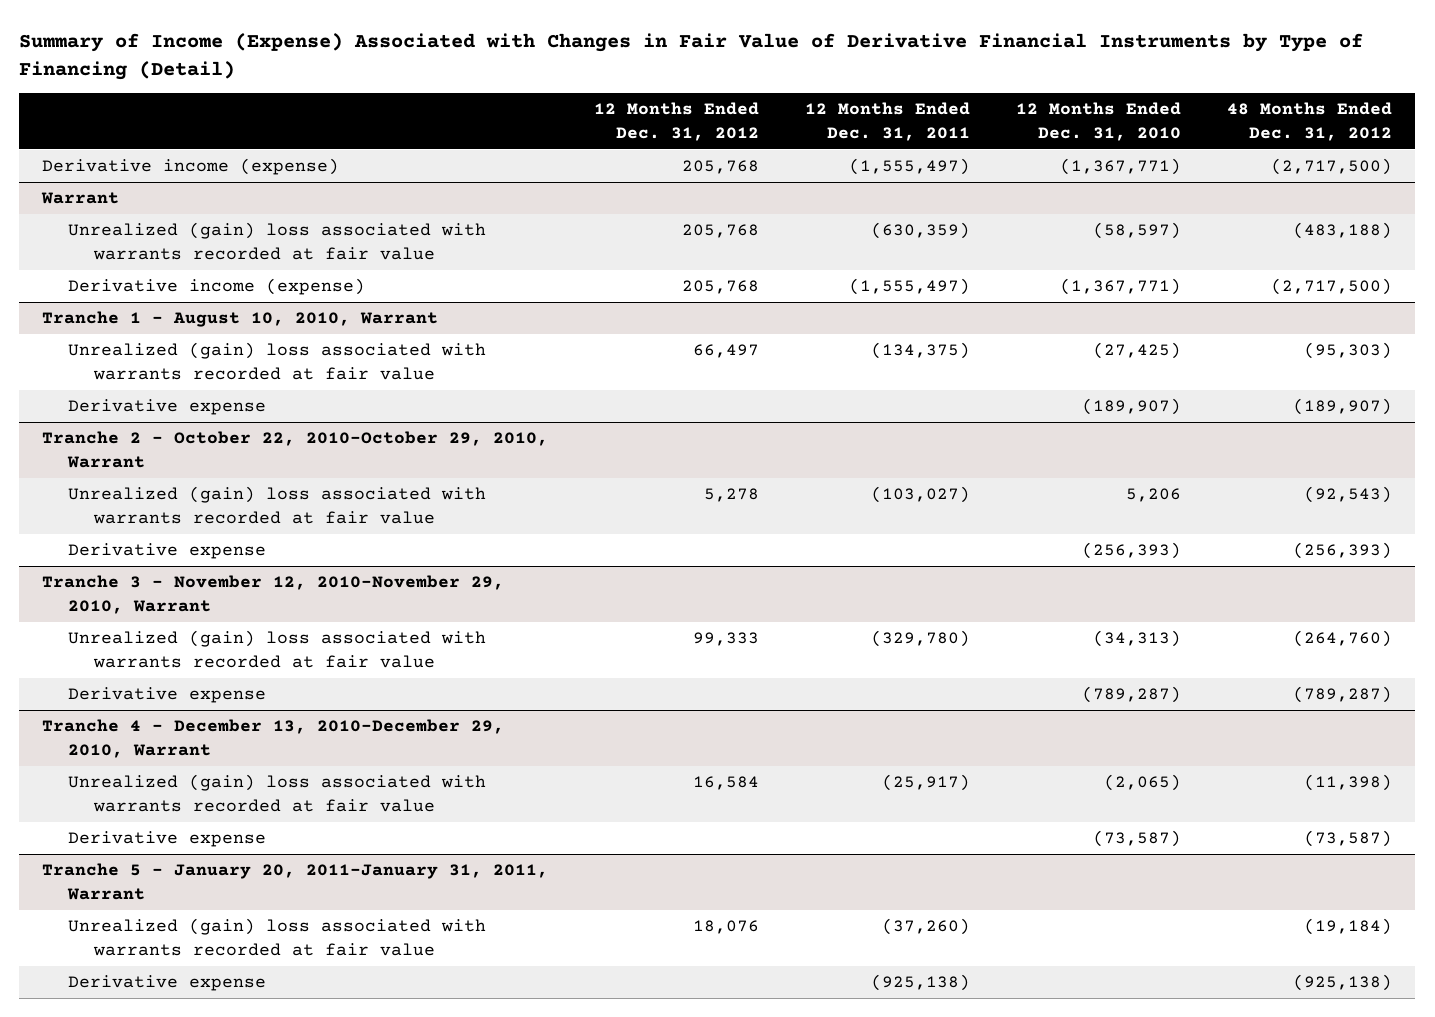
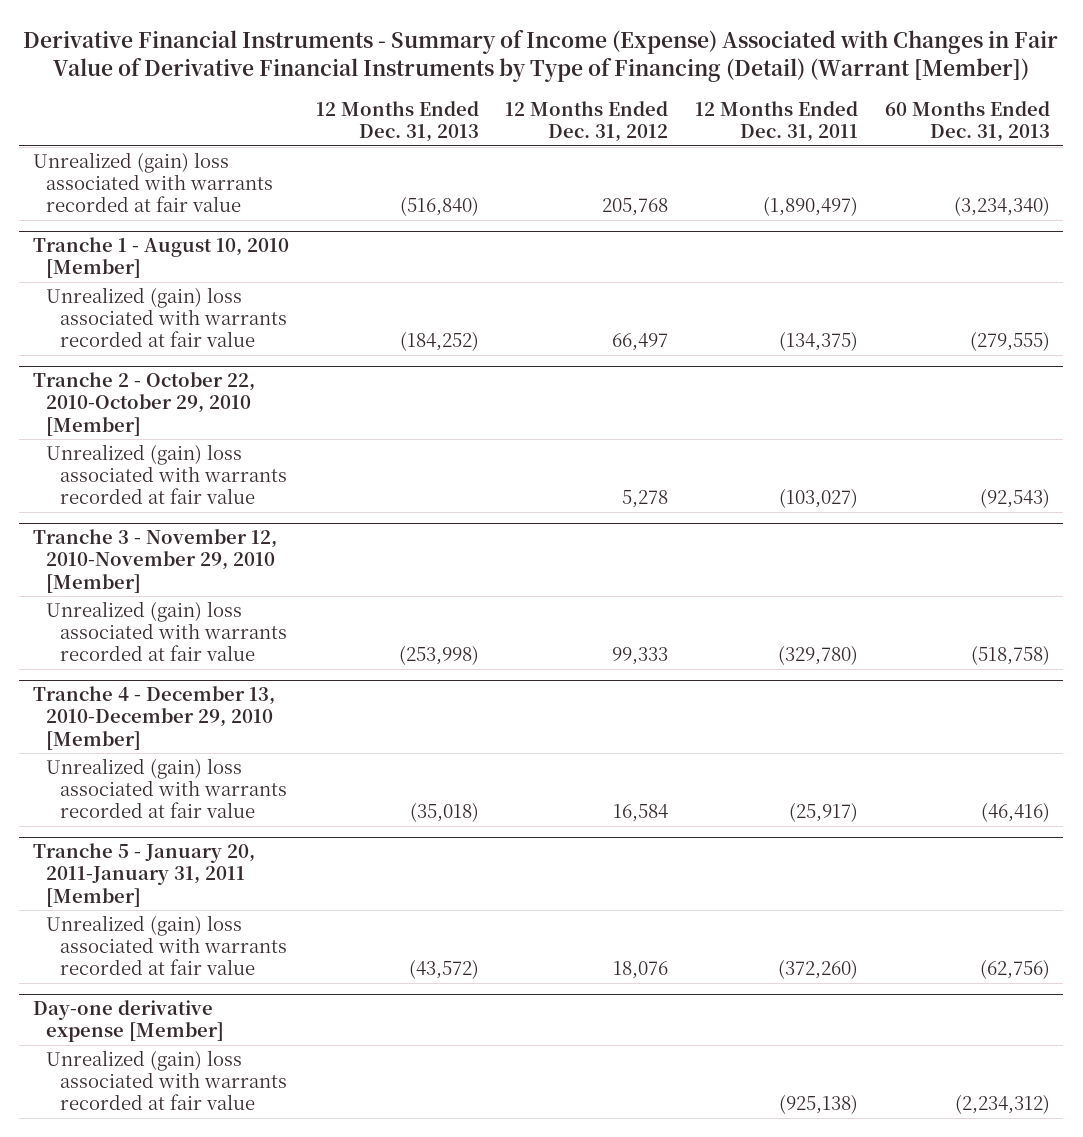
- Summary of Income (Expense) Associated with Changes in Fair Value of Derivative Financial Instruments by Type of Financing (Detail)
+ Derivative Financial Instruments - Summary of Income (Expense) Associated with Changes in Fair Value of Derivative Financial Instruments by Type of Financing (Detail) (Warrant [Member])
- | 12 Months Ended Dec. 31, 2012 | 12 Months Ended Dec. 31, 2011 | 12 Months Ended Dec. 31, 2010 | 48 Months Ended Dec. 31, 2012
+ | 12 Months Ended Dec. 31, 2013 | 12 Months Ended Dec. 31, 2012 | 12 Months Ended Dec. 31, 2011 | 60 Months Ended Dec. 31, 2013
- Derivative income (expense) | 205,768 | (1,555,497) | (1,367,771) | (2,717,500)
- Warrant
- Unrealized (gain) loss associated with warrants recorded at fair value | 205,768 | (630,359) | (58,597) | (483,188)
- Derivative income (expense) | 205,768 | (1,555,497) | (1,367,771) | (2,717,500)
- Tranche 1 - August 10, 2010, Warrant
+ Unrealized (gain) loss associated with warrants recorded at fair value | (516,840) | 205,768 | (1,890,497) | (3,234,340)
+ Tranche 1 - August 10, 2010 [Member]
- Derivative expense | | | (189,907) | (189,907)
- Tranche 2 - October 22, 2010-October 29, 2010, Warrant
+ Tranche 2 - October 22, 2010-October 29, 2010 [Member]
- Derivative expense | | | (256,393) | (256,393)
- Tranche 3 - November 12, 2010-November 29, 2010, Warrant
+ Tranche 3 - November 12, 2010-November 29, 2010 [Member]
- Derivative expense | | | (789,287) | (789,287)
- Tranche 4 - December 13, 2010-December 29, 2010, Warrant
+ Tranche 4 - December 13, 2010-December 29, 2010 [Member]
- Derivative expense | | | (73,587) | (73,587)
- Tranche 5 - January 20, 2011-January 31, 2011, Warrant
- Unrealized (gain) loss associated with warrants recorded at fair value | 18,076 | (37,260) | | (19,184)
- Derivative expense | | (925,138) | | (925,138)
+ Tranche 5 - January 20, 2011-January 31, 2011 [Member]
+ Unrealized (gain) loss associated with warrants recorded at fair value | (43,572) | 18,076 | (372,260) | (62,756)
+ Day-one derivative expense [Member]
+ Unrealized (gain) loss associated with warrants recorded at fair value | | | (925,138) | (2,234,312)

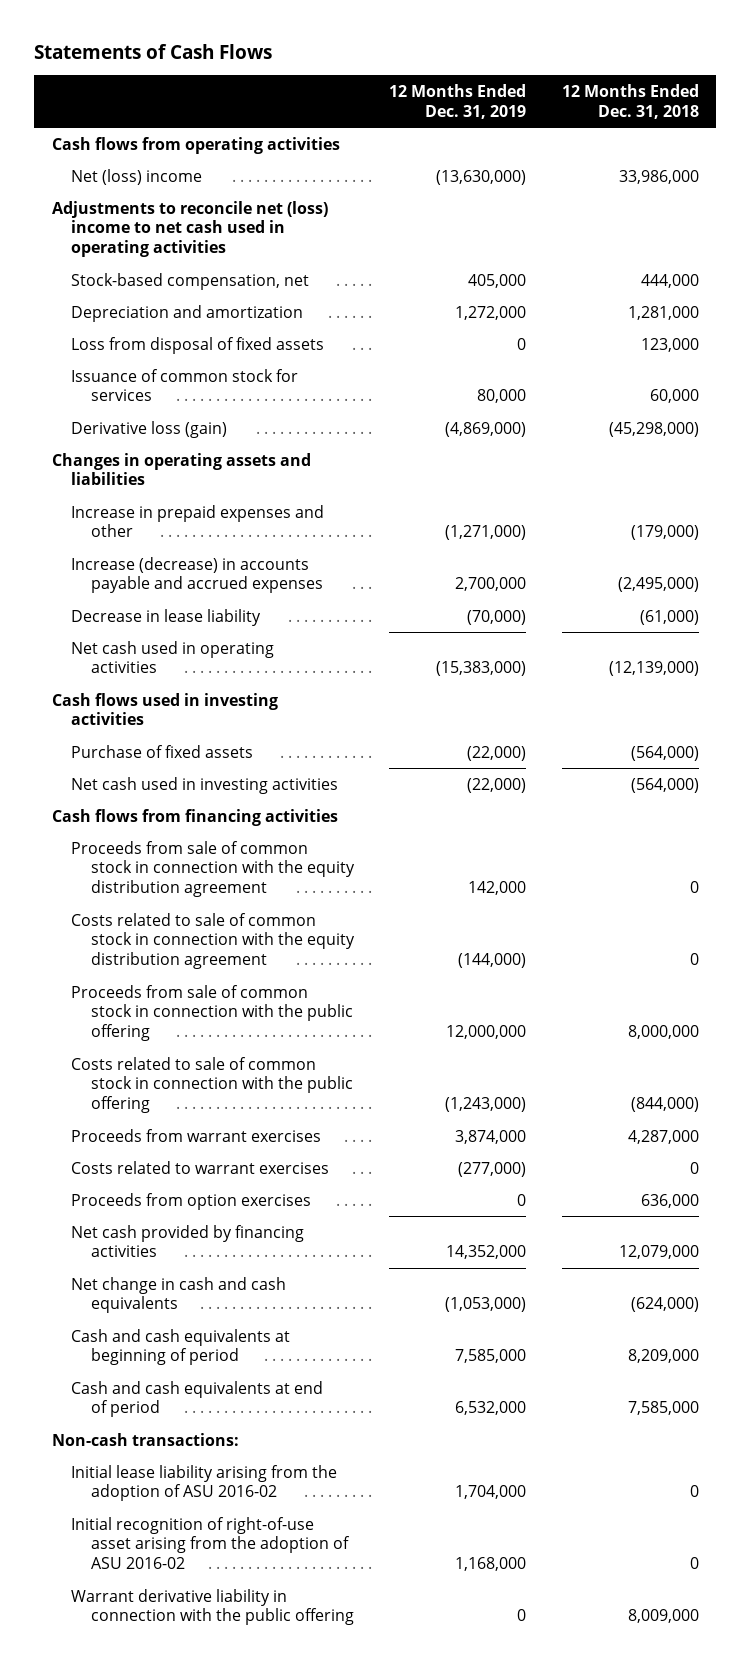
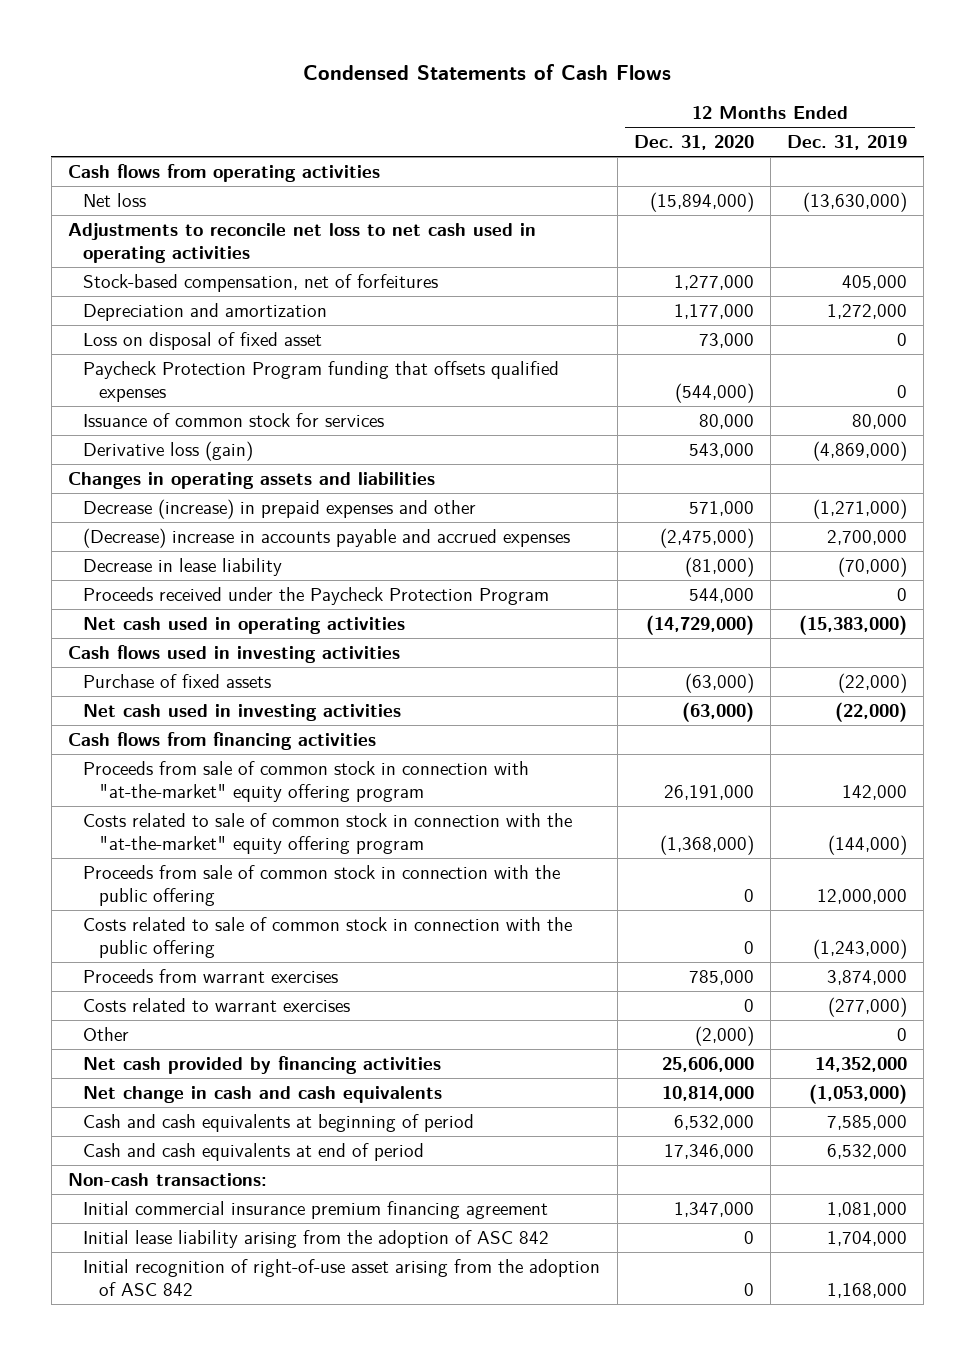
- Statements of Cash Flows
+ Condensed Statements of Cash Flows
- | 12 Months Ended Dec. 31, 2019 | 12 Months Ended Dec. 31, 2018
+ | 12 Months Ended Dec. 31, 2020 | 12 Months Ended Dec. 31, 2019
- Net (loss) income | (13,630,000) | 33,986,000
- Adjustments to reconcile net (loss) income to net cash used in operating activities
- Stock-based compensation, net | 405,000 | 444,000
+ Net loss | (15,894,000) | (13,630,000)
+ Adjustments to reconcile net loss to net cash used in operating activities
+ Stock-based compensation, net of forfeitures | 1,277,000 | 405,000
- Loss from disposal of fixed assets | 0 | 123,000
+ Loss on disposal of fixed asset | 73,000 | 0
+ Paycheck Protection Program funding that offsets qualified expenses | (544,000) | 0
- Increase in prepaid expenses and other | (1,271,000) | (179,000)
- Increase (decrease) in accounts payable and accrued expenses | 2,700,000 | (2,495,000)
+ Decrease (increase) in prepaid expenses and other | 571,000 | (1,271,000)
+ (Decrease) increase in accounts payable and accrued expenses | (2,475,000) | 2,700,000
+ Proceeds received under the Paycheck Protection Program | 544,000 | 0
- Proceeds from sale of common stock in connection with the equity distribution agreement | 142,000 | 0
- Costs related to sale of common stock in connection with the equity distribution agreement | (144,000) | 0
+ Proceeds from sale of common stock in connection with "at-the-market" equity offering program | 26,191,000 | 142,000
+ Costs related to sale of common stock in connection with the "at-the-market" equity offering program | (1,368,000) | (144,000)
- Proceeds from option exercises | 0 | 636,000
+ Other | (2,000) | 0
- Initial lease liability arising from the adoption of ASU 2016-02 | 1,704,000 | 0
- Initial recognition of right-of-use asset arising from the adoption of ASU 2016-02 | 1,168,000 | 0
- Warrant derivative liability in connection with the public offering | 0 | 8,009,000
+ Initial commercial insurance premium financing agreement | 1,347,000 | 1,081,000
+ Initial lease liability arising from the adoption of ASC 842 | 0 | 1,704,000
+ Initial recognition of right-of-use asset arising from the adoption of ASC 842 | 0 | 1,168,000

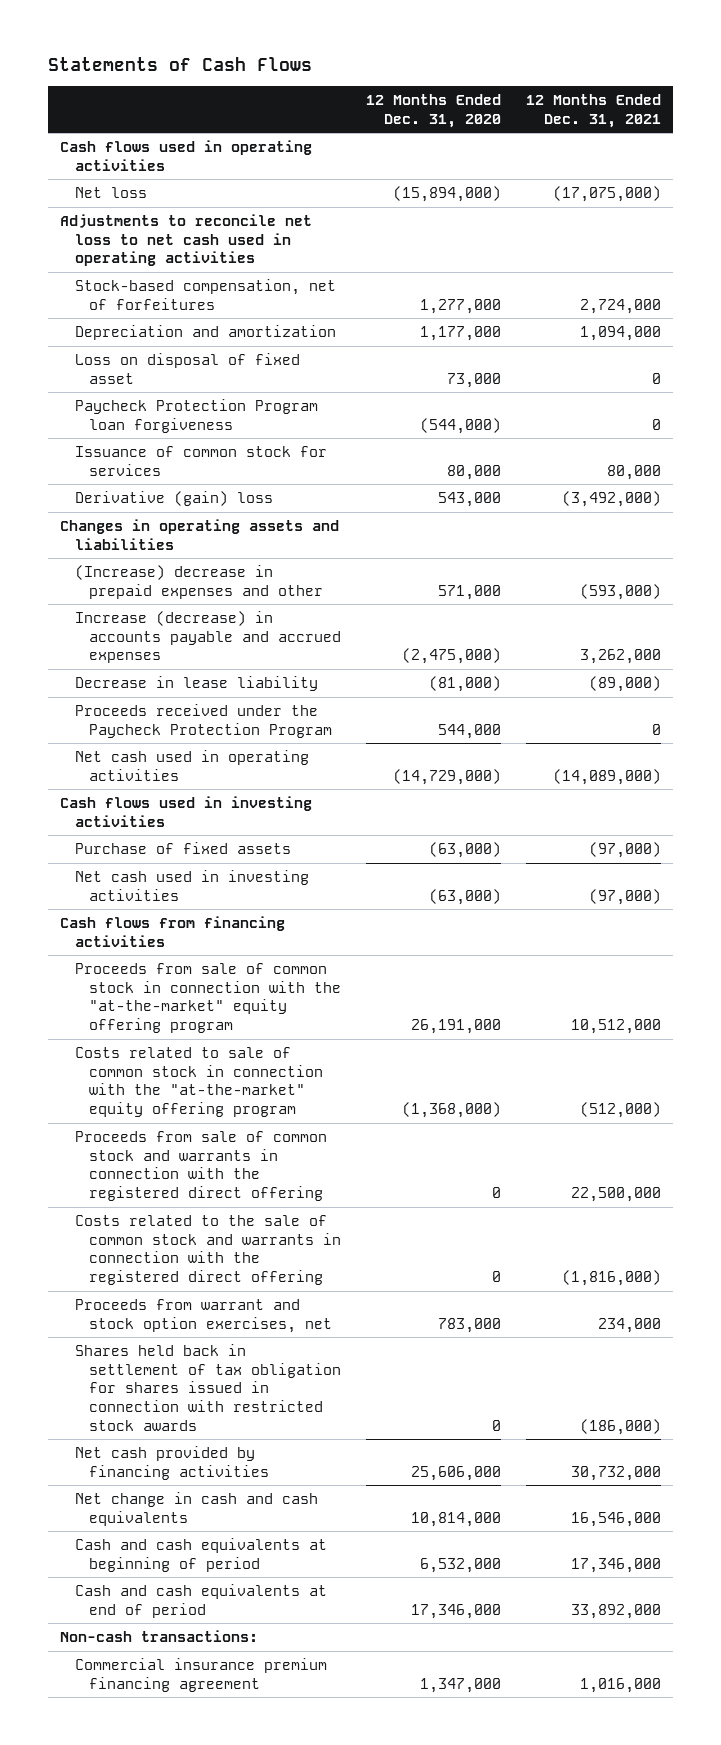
- Condensed Statements of Cash Flows
+ Statements of Cash Flows
- | 12 Months Ended Dec. 31, 2020 | 12 Months Ended Dec. 31, 2019
+ | 12 Months Ended Dec. 31, 2020 | 12 Months Ended Dec. 31, 2021
- Cash flows from operating activities
+ Cash flows used in operating activities
- Paycheck Protection Program funding that offsets qualified expenses | (544,000) | 0
+ Paycheck Protection Program loan forgiveness | (544,000) | 0
- Derivative loss (gain) | 543,000 | (4,869,000)
+ Derivative (gain) loss | 543,000 | (3,492,000)
- Decrease (increase) in prepaid expenses and other | 571,000 | (1,271,000)
- (Decrease) increase in accounts payable and accrued expenses | (2,475,000) | 2,700,000
+ (Increase) decrease in prepaid expenses and other | 571,000 | (593,000)
+ Increase (decrease) in accounts payable and accrued expenses | (2,475,000) | 3,262,000
- Proceeds from sale of common stock in connection with "at-the-market" equity offering program | 26,191,000 | 142,000
+ Proceeds from sale of common stock in connection with the "at-the-market" equity offering program | 26,191,000 | 10,512,000
- Proceeds from sale of common stock in connection with the public offering | 0 | 12,000,000
- Costs related to sale of common stock in connection with the public offering | 0 | (1,243,000)
- Proceeds from warrant exercises | 785,000 | 3,874,000
- Costs related to warrant exercises | 0 | (277,000)
- Other | (2,000) | 0
+ Proceeds from sale of common stock and warrants in connection with the registered direct offering | 0 | 22,500,000
+ Costs related to the sale of common stock and warrants in connection with the registered direct offering | 0 | (1,816,000)
+ Proceeds from warrant and stock option exercises, net | 783,000 | 234,000
+ Shares held back in settlement of tax obligation for shares issued in connection with restricted stock awards | 0 | (186,000)
- Initial commercial insurance premium financing agreement | 1,347,000 | 1,081,000
- Initial lease liability arising from the adoption of ASC 842 | 0 | 1,704,000
- Initial recognition of right-of-use asset arising from the adoption of ASC 842 | 0 | 1,168,000
+ Commercial insurance premium financing agreement | 1,347,000 | 1,016,000

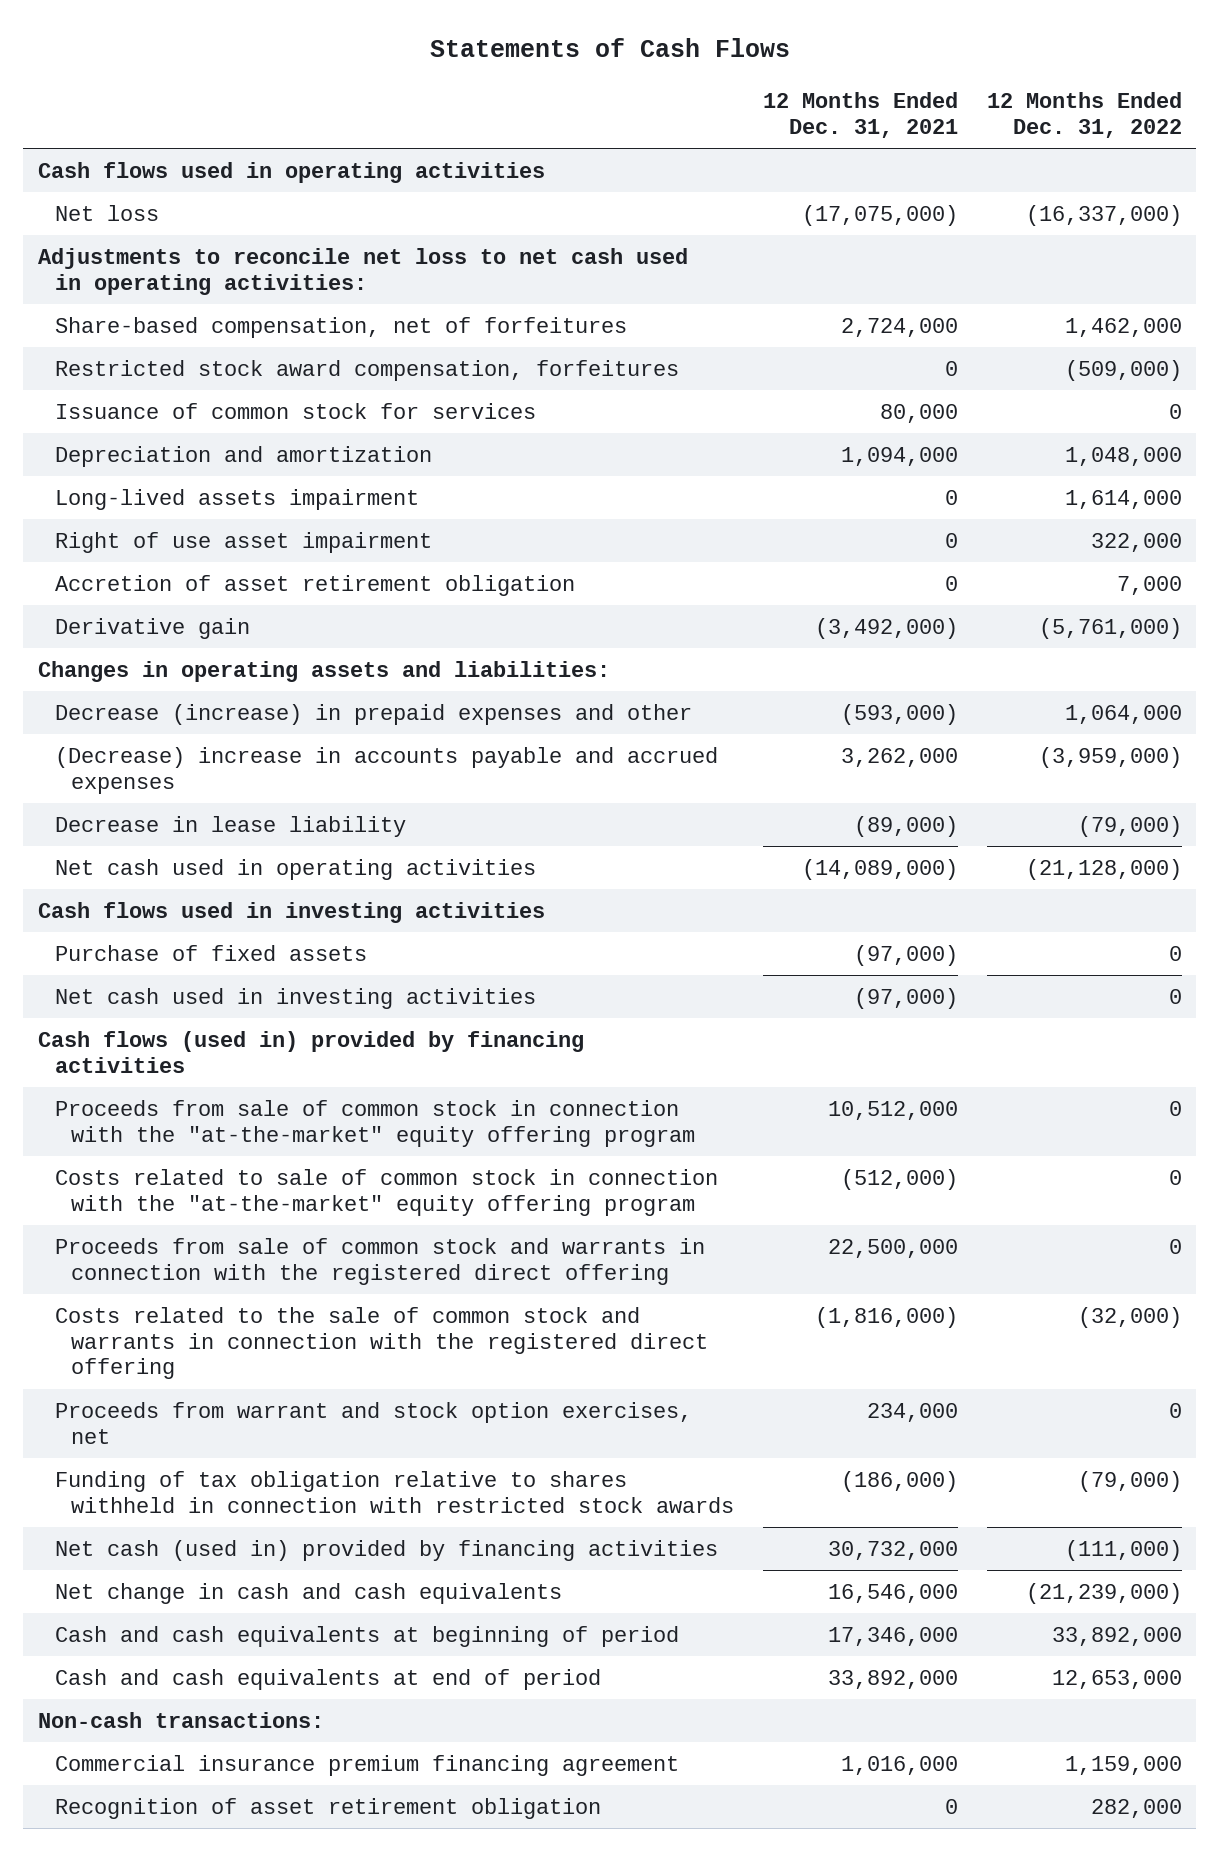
- | 12 Months Ended Dec. 31, 2020 | 12 Months Ended Dec. 31, 2021
+ | 12 Months Ended Dec. 31, 2021 | 12 Months Ended Dec. 31, 2022
- Adjustments to reconcile net loss to net cash used in operating activities
- Stock-based compensation, net of forfeitures | 1,277,000 | 2,724,000
- Loss on disposal of fixed asset | 73,000 | 0
- Paycheck Protection Program loan forgiveness | (544,000) | 0
+ Adjustments to reconcile net loss to net cash used in operating activities:
+ Share-based compensation, net of forfeitures | 2,724,000 | 1,462,000
+ Restricted stock award compensation, forfeitures | 0 | (509,000)
- Derivative (gain) loss | 543,000 | (3,492,000)
- Changes in operating assets and liabilities
- (Increase) decrease in prepaid expenses and other | 571,000 | (593,000)
- Increase (decrease) in accounts payable and accrued expenses | (2,475,000) | 3,262,000
moved down: Depreciation and amortization | 1,094,000 | 1,048,000
+ Long-lived assets impairment | 0 | 1,614,000
+ Right of use asset impairment | 0 | 322,000
+ Accretion of asset retirement obligation | 0 | 7,000
+ Derivative gain | (3,492,000) | (5,761,000)
+ Changes in operating assets and liabilities:
+ Decrease (increase) in prepaid expenses and other | (593,000) | 1,064,000
+ (Decrease) increase in accounts payable and accrued expenses | 3,262,000 | (3,959,000)
- Proceeds received under the Paycheck Protection Program | 544,000 | 0
- Cash flows from financing activities
+ Cash flows (used in) provided by financing activities
- Shares held back in settlement of tax obligation for shares issued in connection with restricted stock awards | 0 | (186,000)
- Net cash provided by financing activities | 25,606,000 | 30,732,000
+ Funding of tax obligation relative to shares withheld in connection with restricted stock awards | (186,000) | (79,000)
+ Net cash (used in) provided by financing activities | 30,732,000 | (111,000)
+ Recognition of asset retirement obligation | 0 | 282,000

